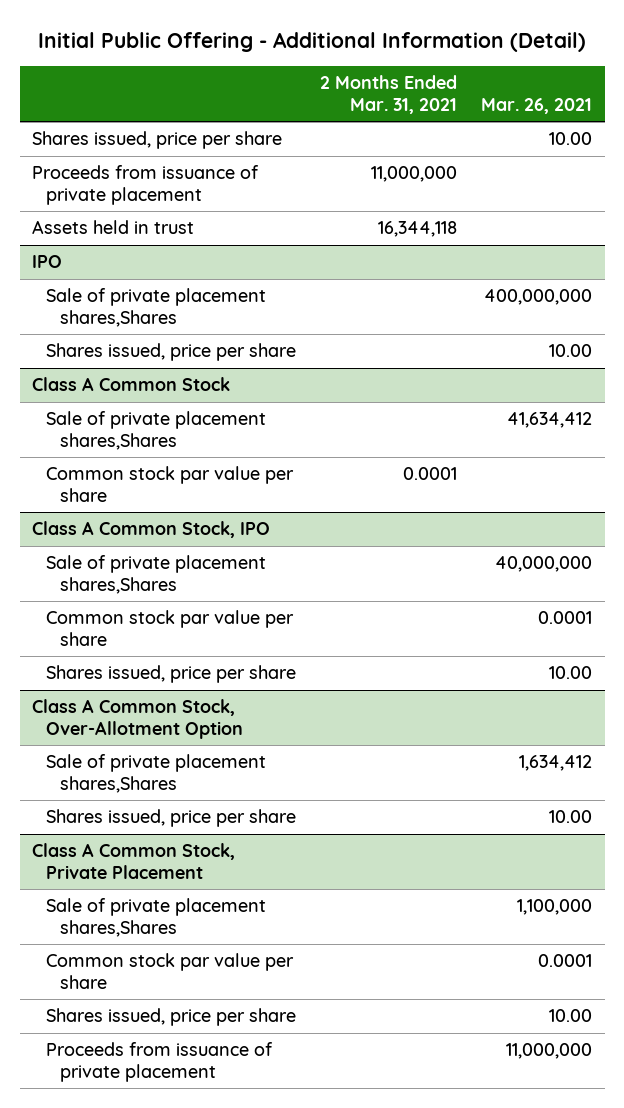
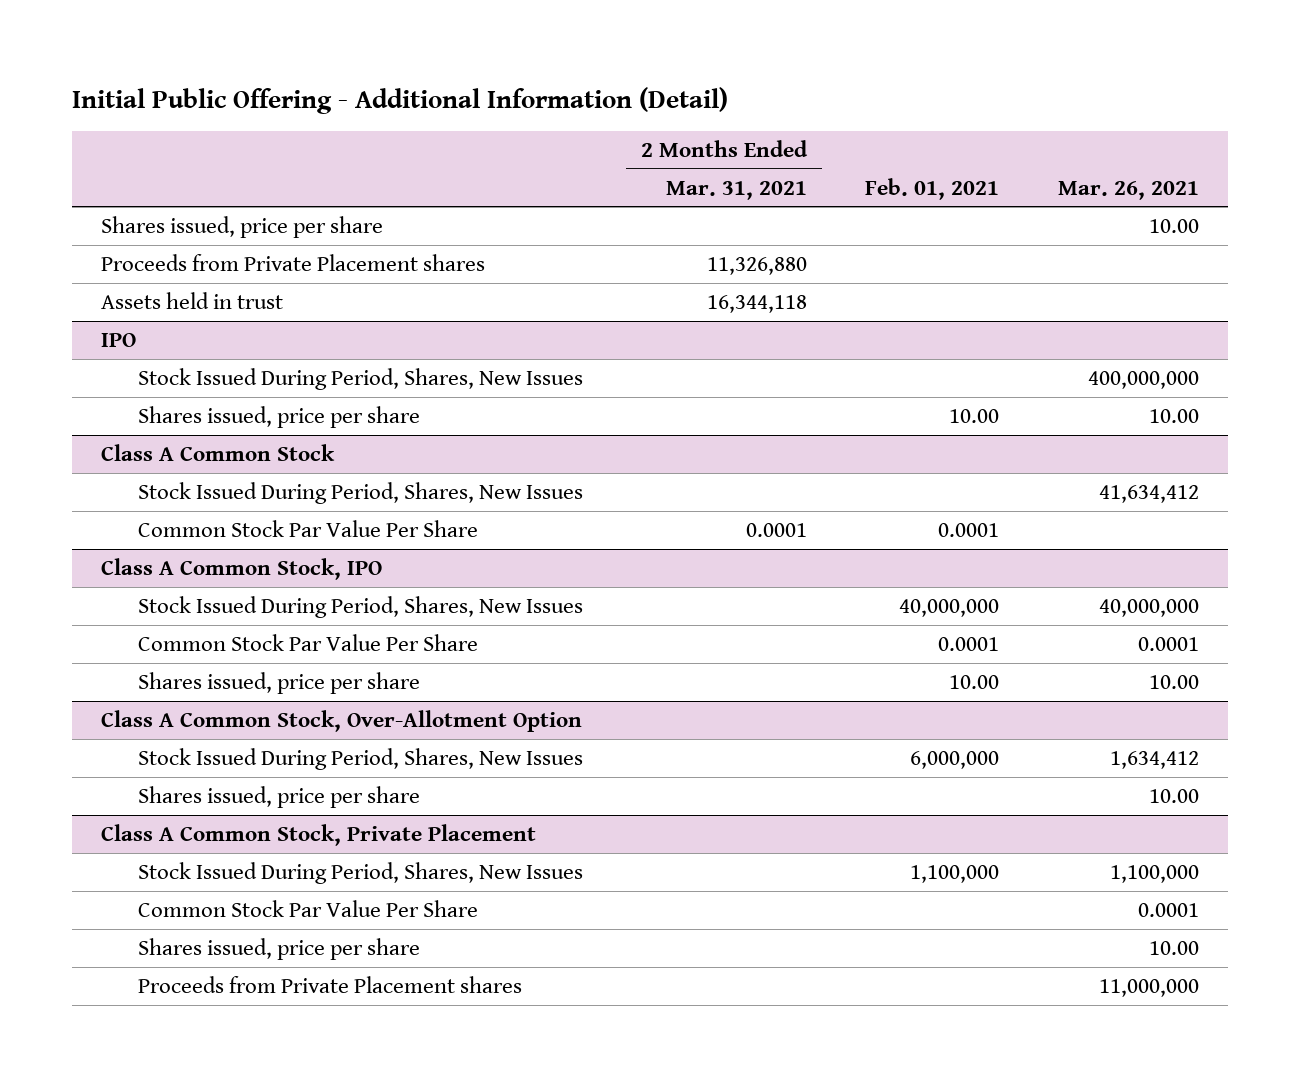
- | 2 Months Ended Mar. 31, 2021 | Mar. 26, 2021
+ | 2 Months Ended Mar. 31, 2021 | Feb. 01, 2021 | Mar. 26, 2021
- Proceeds from issuance of private placement | 11,000,000 |
+ Proceeds from Private Placement shares | 11,326,880 | |
@ IPO
- Sale of private placement shares,Shares | | 400,000,000
+ Stock Issued During Period, Shares, New Issues | | | 400,000,000
@ Class A Common Stock
- Sale of private placement shares,Shares | | 41,634,412
- Common stock par value per share | 0.0001 |
+ Stock Issued During Period, Shares, New Issues | | | 41,634,412
+ Common Stock Par Value Per Share | 0.0001 | 0.0001 |
@ Class A Common Stock, IPO
- Sale of private placement shares,Shares | | 40,000,000
- Common stock par value per share | | 0.0001
+ Stock Issued During Period, Shares, New Issues | | 40,000,000 | 40,000,000
+ Common Stock Par Value Per Share | | 0.0001 | 0.0001
@ Class A Common Stock, Over-Allotment Option
- Sale of private placement shares,Shares | | 1,634,412
+ Stock Issued During Period, Shares, New Issues | | 6,000,000 | 1,634,412
@ Class A Common Stock, Private Placement
- Sale of private placement shares,Shares | | 1,100,000
- Common stock par value per share | | 0.0001
+ Stock Issued During Period, Shares, New Issues | | 1,100,000 | 1,100,000
+ Common Stock Par Value Per Share | | | 0.0001
- Proceeds from issuance of private placement | | 11,000,000
+ Proceeds from Private Placement shares | | | 11,000,000

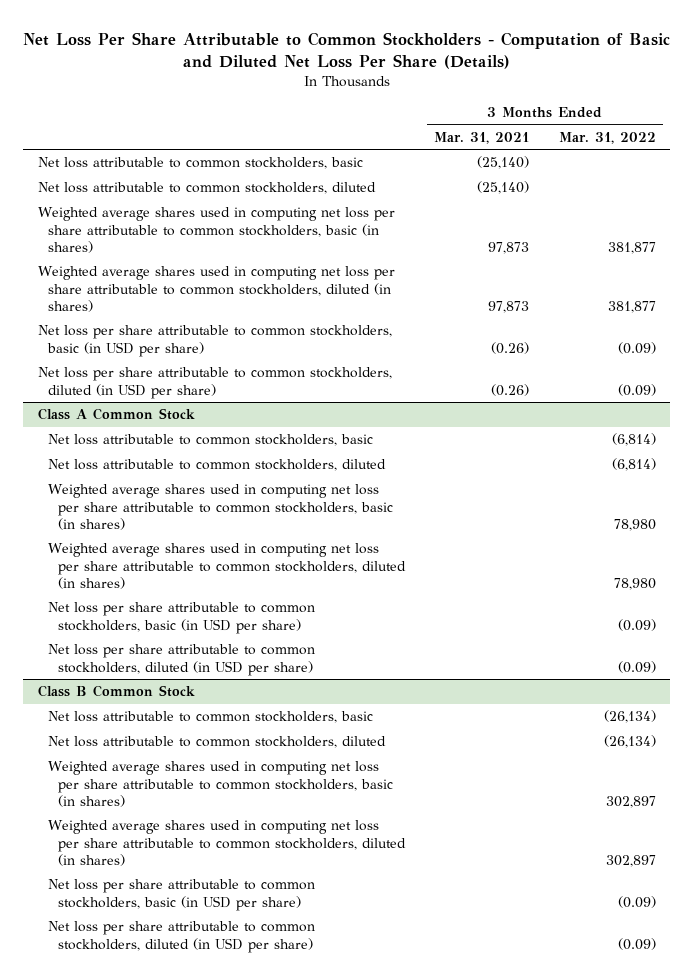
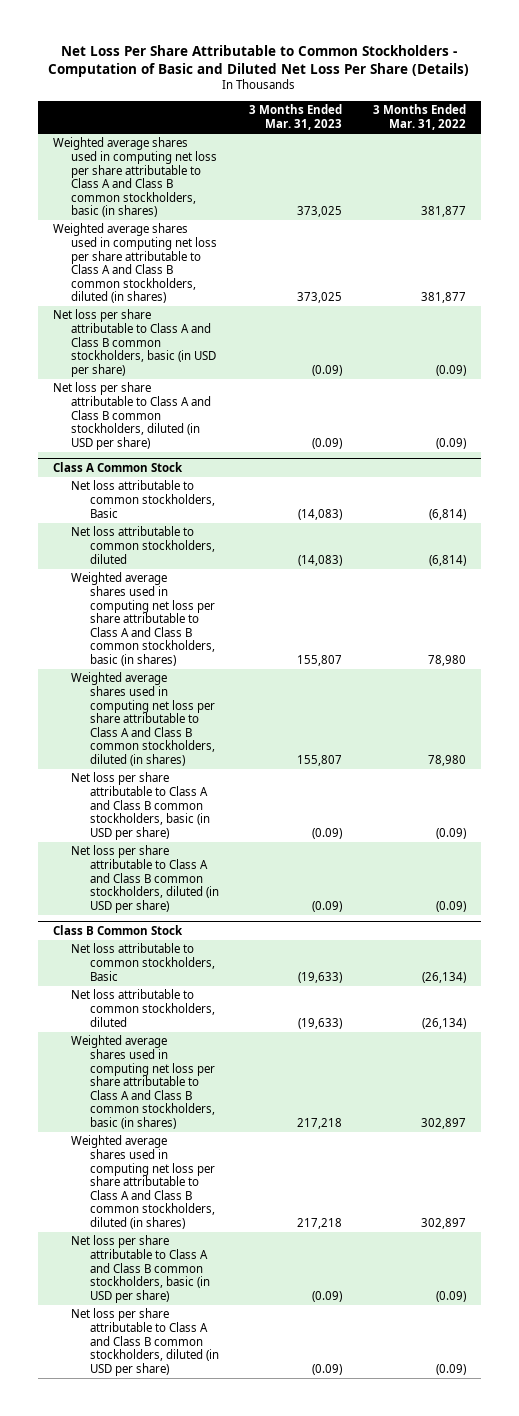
- | 3 Months Ended Mar. 31, 2021 | 3 Months Ended Mar. 31, 2022
+ | 3 Months Ended Mar. 31, 2023 | 3 Months Ended Mar. 31, 2022
- Net loss attributable to common stockholders, basic | (25,140) |
- Net loss attributable to common stockholders, diluted | (25,140) |
- Weighted average shares used in computing net loss per share attributable to common stockholders, basic (in shares) | 97,873 | 381,877
- Weighted average shares used in computing net loss per share attributable to common stockholders, diluted (in shares) | 97,873 | 381,877
- Net loss per share attributable to common stockholders, basic (in USD per share) | (0.26) | (0.09)
- Net loss per share attributable to common stockholders, diluted (in USD per share) | (0.26) | (0.09)
+ Weighted average shares used in computing net loss per share attributable to Class A and Class B common stockholders, basic (in shares) | 373,025 | 381,877
+ Weighted average shares used in computing net loss per share attributable to Class A and Class B common stockholders, diluted (in shares) | 373,025 | 381,877
+ Net loss per share attributable to Class A and Class B common stockholders, basic (in USD per share) | (0.09) | (0.09)
+ Net loss per share attributable to Class A and Class B common stockholders, diluted (in USD per share) | (0.09) | (0.09)
@ Class A Common Stock
- Net loss attributable to common stockholders, basic | | (6,814)
+ Net loss attributable to common stockholders, Basic | (14,083) | (6,814)
- Weighted average shares used in computing net loss per share attributable to common stockholders, basic (in shares) | | 78,980
- Weighted average shares used in computing net loss per share attributable to common stockholders, diluted (in shares) | | 78,980
- Net loss per share attributable to common stockholders, basic (in USD per share) | | (0.09)
- Net loss per share attributable to common stockholders, diluted (in USD per share) | | (0.09)
+ Weighted average shares used in computing net loss per share attributable to Class A and Class B common stockholders, basic (in shares) | 155,807 | 78,980
+ Weighted average shares used in computing net loss per share attributable to Class A and Class B common stockholders, diluted (in shares) | 155,807 | 78,980
+ Net loss per share attributable to Class A and Class B common stockholders, basic (in USD per share) | (0.09) | (0.09)
+ Net loss per share attributable to Class A and Class B common stockholders, diluted (in USD per share) | (0.09) | (0.09)
@ Class B Common Stock
- Net loss attributable to common stockholders, basic | | (26,134)
+ Net loss attributable to common stockholders, Basic | (19,633) | (26,134)
- Weighted average shares used in computing net loss per share attributable to common stockholders, basic (in shares) | | 302,897
- Weighted average shares used in computing net loss per share attributable to common stockholders, diluted (in shares) | | 302,897
- Net loss per share attributable to common stockholders, basic (in USD per share) | | (0.09)
- Net loss per share attributable to common stockholders, diluted (in USD per share) | | (0.09)
+ Weighted average shares used in computing net loss per share attributable to Class A and Class B common stockholders, basic (in shares) | 217,218 | 302,897
+ Weighted average shares used in computing net loss per share attributable to Class A and Class B common stockholders, diluted (in shares) | 217,218 | 302,897
+ Net loss per share attributable to Class A and Class B common stockholders, basic (in USD per share) | (0.09) | (0.09)
+ Net loss per share attributable to Class A and Class B common stockholders, diluted (in USD per share) | (0.09) | (0.09)

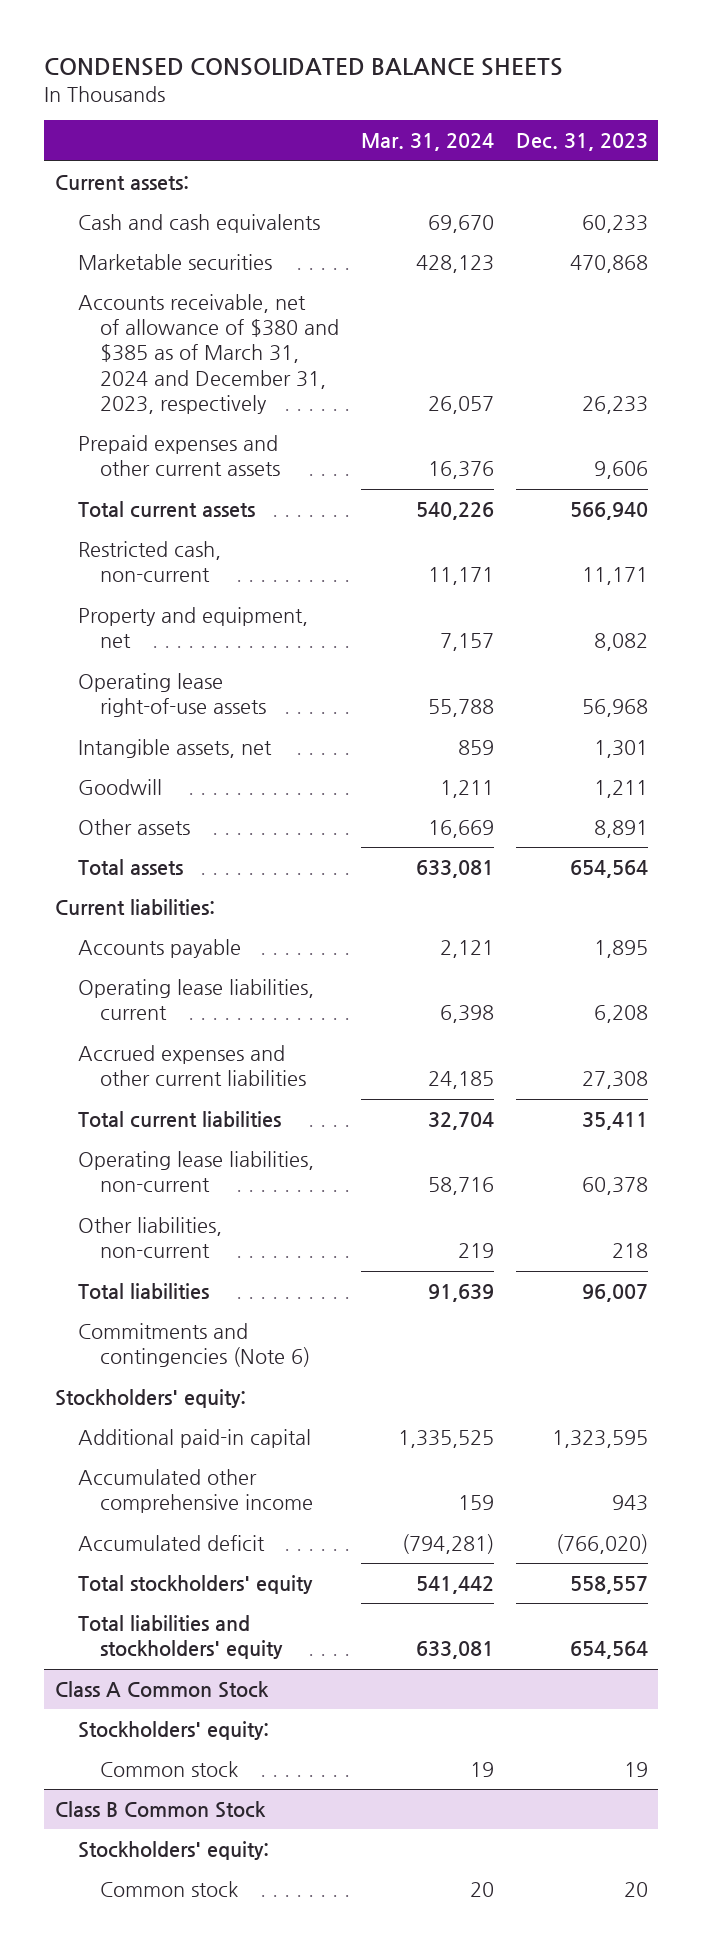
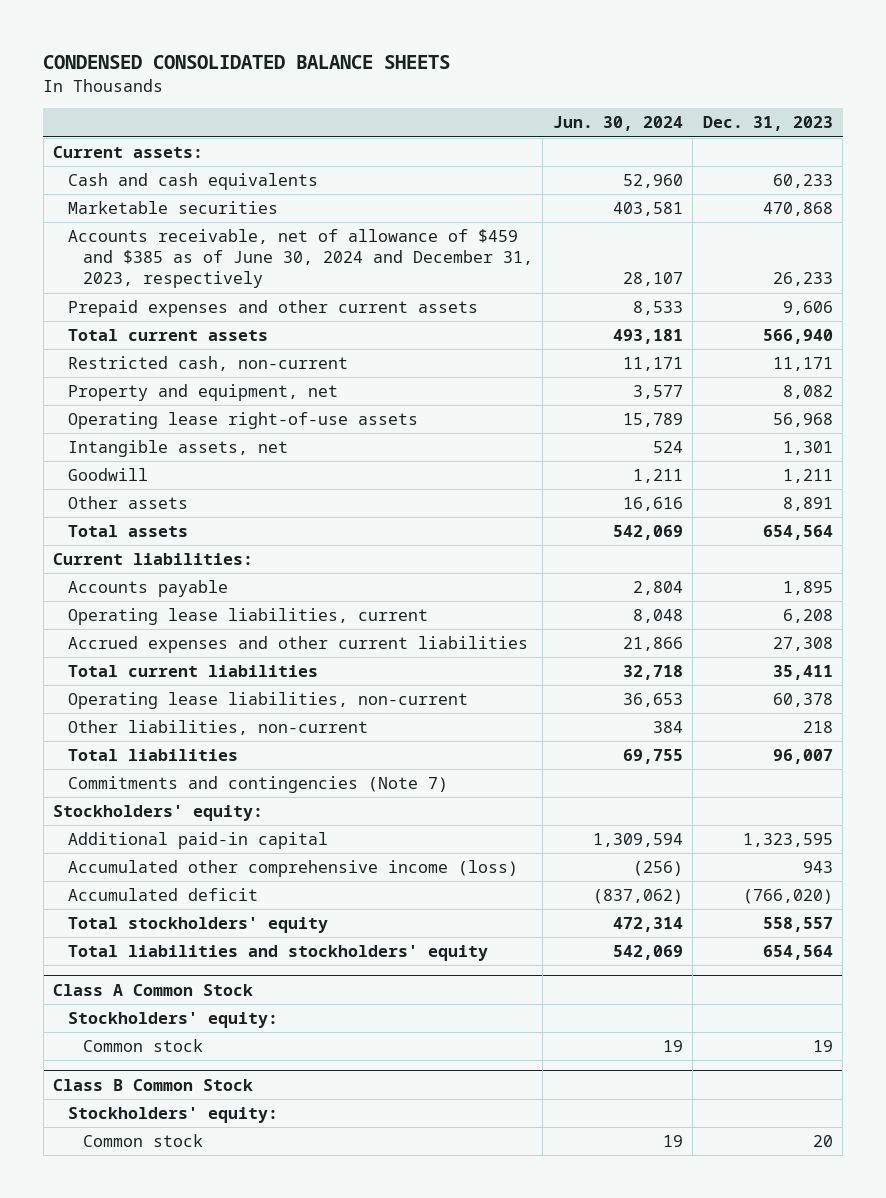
- | Mar. 31, 2024 | Dec. 31, 2023
+ | Jun. 30, 2024 | Dec. 31, 2023
- Accounts receivable, net of allowance of $380 and $385 as of March 31, 2024 and December 31, 2023, respectively | 26,057 | 26,233
+ Accounts receivable, net of allowance of $459 and $385 as of June 30, 2024 and December 31, 2023, respectively | 28,107 | 26,233
- Commitments and contingencies (Note 6)
+ Commitments and contingencies (Note 7)
- Accumulated other comprehensive income | 159 | 943
+ Accumulated other comprehensive income (loss) | (256) | 943

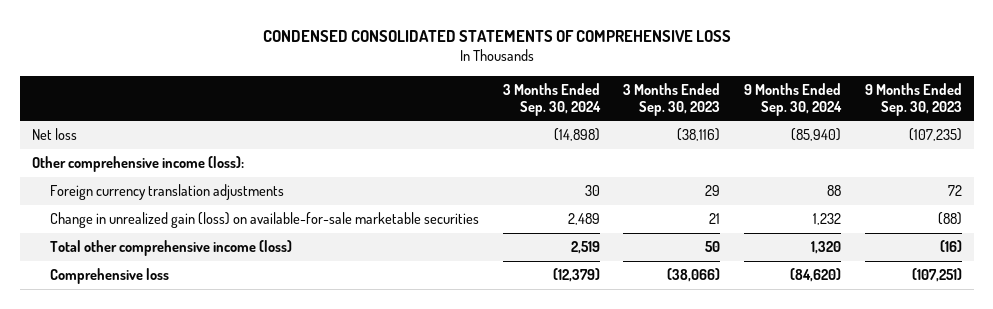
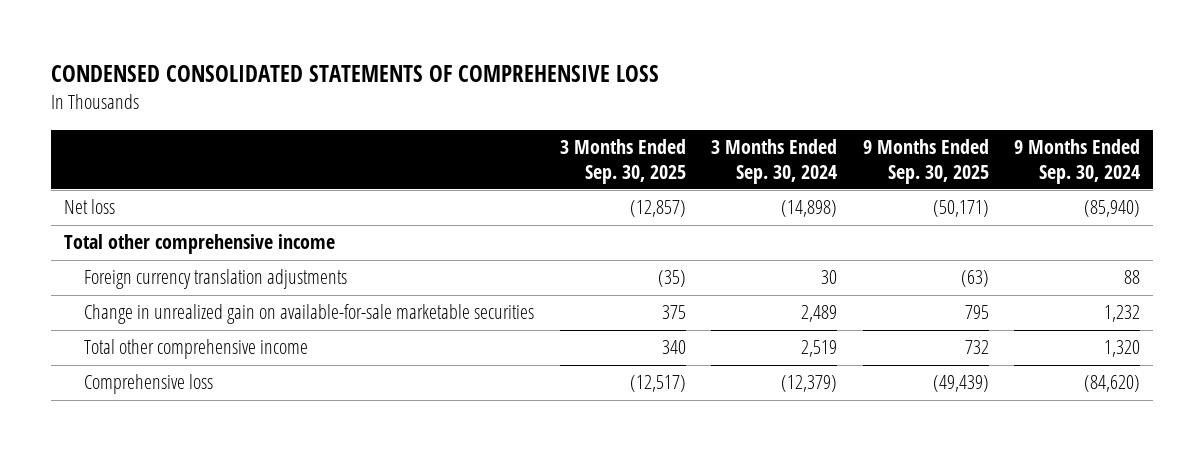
- | 3 Months Ended Sep. 30, 2024 | 3 Months Ended Sep. 30, 2023 | 9 Months Ended Sep. 30, 2024 | 9 Months Ended Sep. 30, 2023
+ | 3 Months Ended Sep. 30, 2025 | 3 Months Ended Sep. 30, 2024 | 9 Months Ended Sep. 30, 2025 | 9 Months Ended Sep. 30, 2024
- Other comprehensive income (loss):
+ Total other comprehensive income
- Change in unrealized gain (loss) on available-for-sale marketable securities | 2,489 | 21 | 1,232 | (88)
- Total other comprehensive income (loss) | 2,519 | 50 | 1,320 | (16)
+ Change in unrealized gain on available-for-sale marketable securities | 375 | 2,489 | 795 | 1,232
+ Total other comprehensive income | 340 | 2,519 | 732 | 1,320

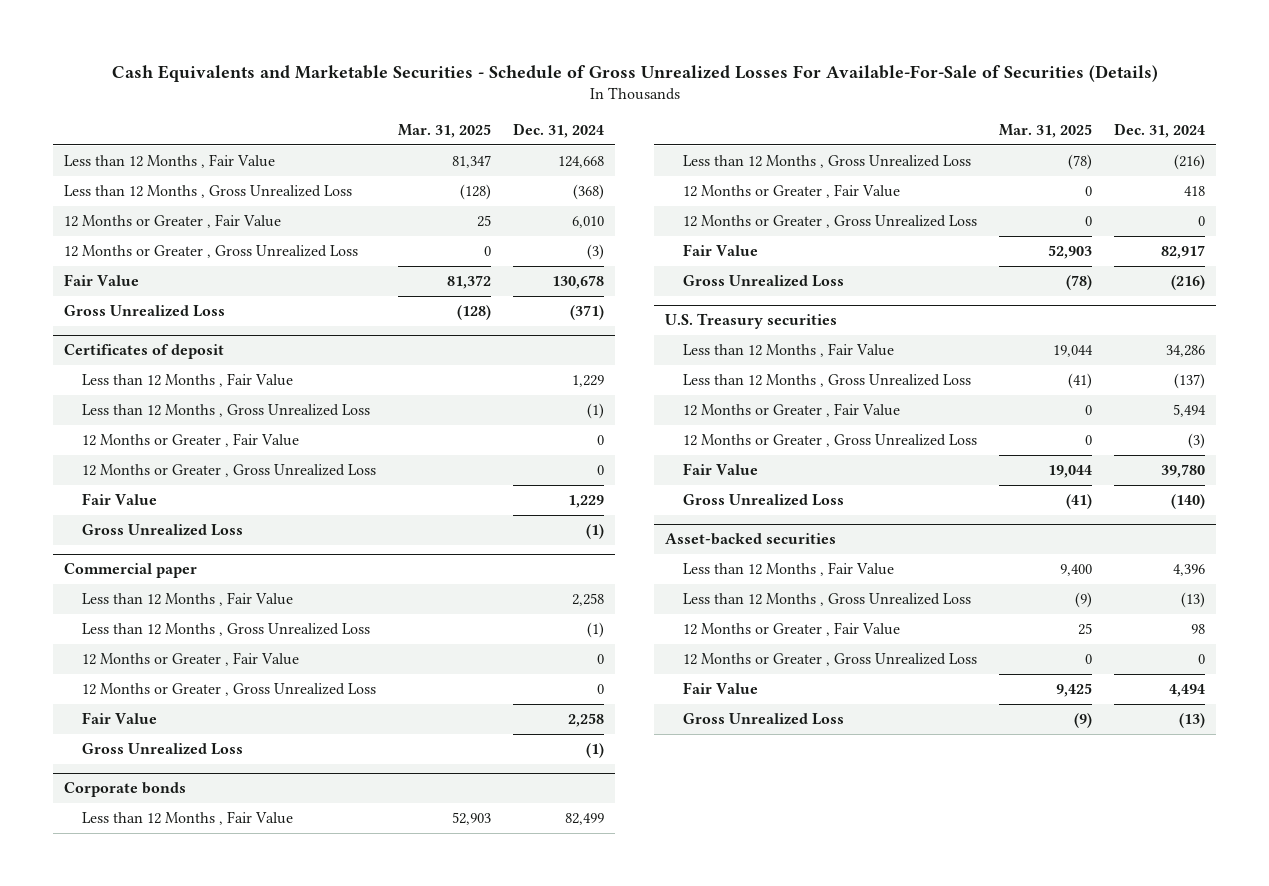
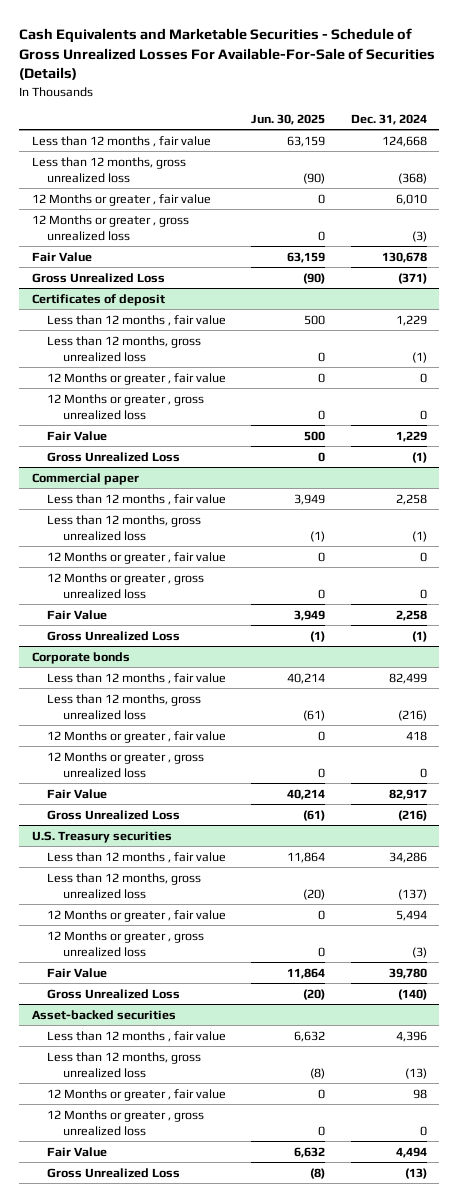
- | Mar. 31, 2025 | Dec. 31, 2024
+ | Jun. 30, 2025 | Dec. 31, 2024
- Less than 12 Months , Fair Value | 81,347 | 124,668
- Less than 12 Months , Gross Unrealized Loss | (128) | (368)
- 12 Months or Greater , Fair Value | 25 | 6,010
- 12 Months or Greater , Gross Unrealized Loss | 0 | (3)
+ Less than 12 months , fair value | 63,159 | 124,668
+ Less than 12 months, gross unrealized loss | (90) | (368)
+ 12 Months or greater , fair value | 0 | 6,010
+ 12 Months or greater , gross unrealized loss | 0 | (3)
@ Certificates of deposit
- Less than 12 Months , Fair Value | | 1,229
- Less than 12 Months , Gross Unrealized Loss | | (1)
- 12 Months or Greater , Fair Value | | 0
- 12 Months or Greater , Gross Unrealized Loss | | 0
+ Less than 12 months , fair value | 500 | 1,229
+ Less than 12 months, gross unrealized loss | 0 | (1)
+ 12 Months or greater , fair value | 0 | 0
+ 12 Months or greater , gross unrealized loss | 0 | 0
@ Commercial paper
- Less than 12 Months , Fair Value | | 2,258
- Less than 12 Months , Gross Unrealized Loss | | (1)
- 12 Months or Greater , Fair Value | | 0
- 12 Months or Greater , Gross Unrealized Loss | | 0
+ Less than 12 months , fair value | 3,949 | 2,258
+ Less than 12 months, gross unrealized loss | (1) | (1)
+ 12 Months or greater , fair value | 0 | 0
+ 12 Months or greater , gross unrealized loss | 0 | 0
@ Corporate bonds
- Less than 12 Months , Fair Value | 52,903 | 82,499
- Less than 12 Months , Gross Unrealized Loss | (78) | (216)
- 12 Months or Greater , Fair Value | 0 | 418
- 12 Months or Greater , Gross Unrealized Loss | 0 | 0
+ Less than 12 months , fair value | 40,214 | 82,499
+ Less than 12 months, gross unrealized loss | (61) | (216)
+ 12 Months or greater , fair value | 0 | 418
+ 12 Months or greater , gross unrealized loss | 0 | 0
@ U.S. Treasury securities
- Less than 12 Months , Fair Value | 19,044 | 34,286
- Less than 12 Months , Gross Unrealized Loss | (41) | (137)
- 12 Months or Greater , Fair Value | 0 | 5,494
- 12 Months or Greater , Gross Unrealized Loss | 0 | (3)
+ Less than 12 months , fair value | 11,864 | 34,286
+ Less than 12 months, gross unrealized loss | (20) | (137)
+ 12 Months or greater , fair value | 0 | 5,494
+ 12 Months or greater , gross unrealized loss | 0 | (3)
@ Asset-backed securities
- Less than 12 Months , Fair Value | 9,400 | 4,396
- Less than 12 Months , Gross Unrealized Loss | (9) | (13)
- 12 Months or Greater , Fair Value | 25 | 98
- 12 Months or Greater , Gross Unrealized Loss | 0 | 0
+ Less than 12 months , fair value | 6,632 | 4,396
+ Less than 12 months, gross unrealized loss | (8) | (13)
+ 12 Months or greater , fair value | 0 | 98
+ 12 Months or greater , gross unrealized loss | 0 | 0

